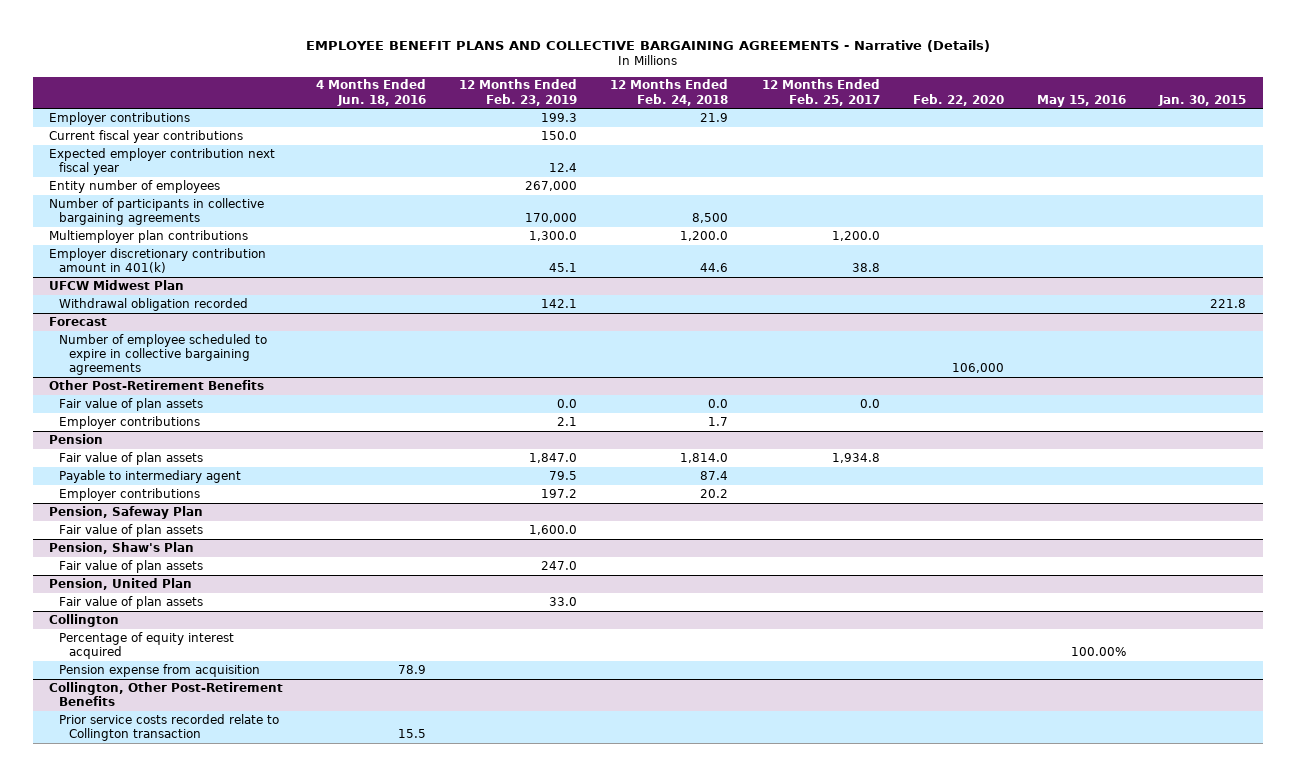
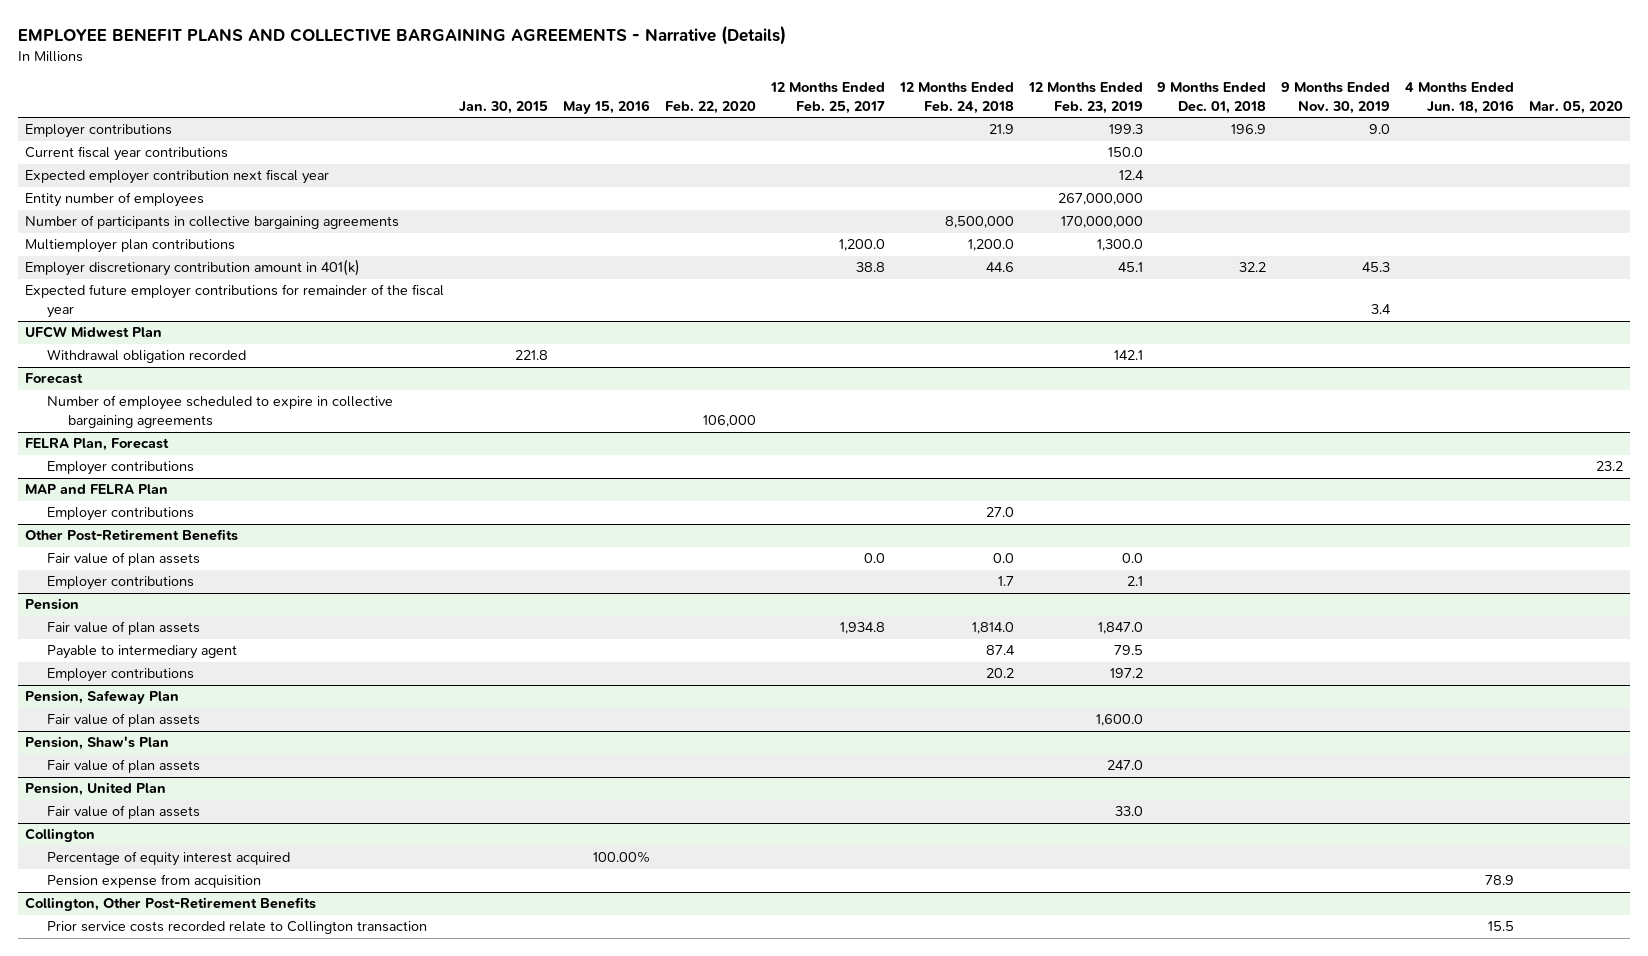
- | 4 Months Ended Jun. 18, 2016 | 12 Months Ended Feb. 23, 2019 | 12 Months Ended Feb. 24, 2018 | 12 Months Ended Feb. 25, 2017 | Feb. 22, 2020 | May 15, 2016 | Jan. 30, 2015
+ | Jan. 30, 2015 | May 15, 2016 | Feb. 22, 2020 | 12 Months Ended Feb. 25, 2017 | 12 Months Ended Feb. 24, 2018 | 12 Months Ended Feb. 23, 2019 | 9 Months Ended Dec. 01, 2018 | 9 Months Ended Nov. 30, 2019 | 4 Months Ended Jun. 18, 2016 | Mar. 05, 2020
- Entity number of employees | | 267,000 | | | | |
- Number of participants in collective bargaining agreements | | 170,000 | 8,500 | | | |
+ Entity number of employees | | | | | | 267,000,000 | | | |
+ Number of participants in collective bargaining agreements | | | | | 8,500,000 | 170,000,000 | | | |
+ Expected future employer contributions for remainder of the fiscal year | | | | | | | | 3.4 | |
+ FELRA Plan, Forecast
+ Employer contributions | | | | | | | | | | 23.2
+ MAP and FELRA Plan
+ Employer contributions | | | | | 27.0 | | | | |

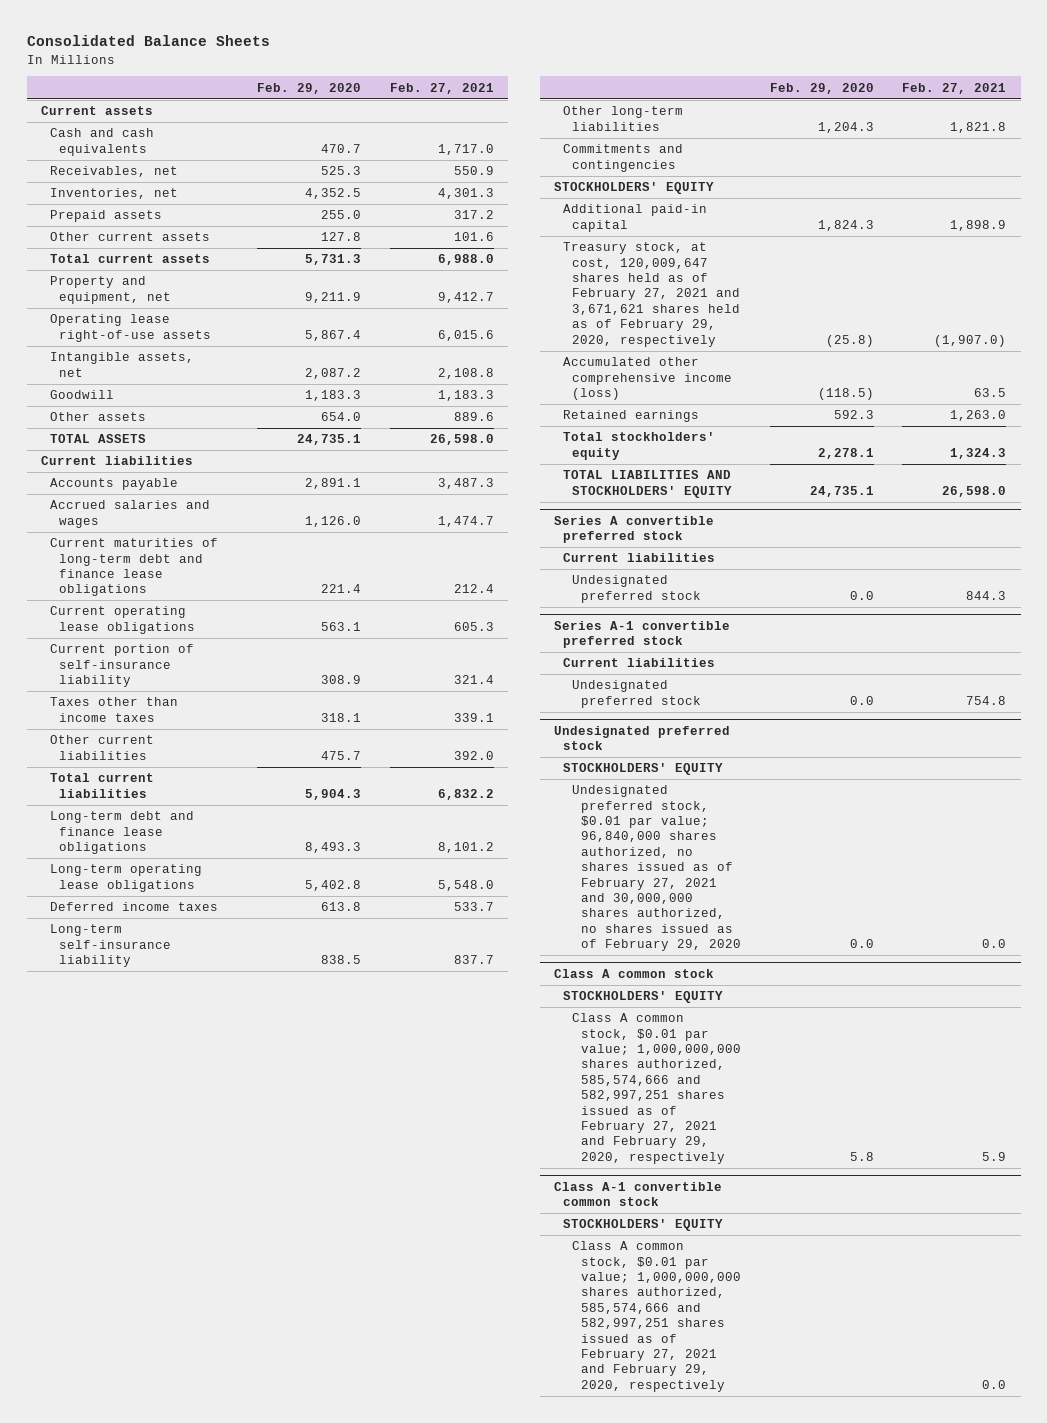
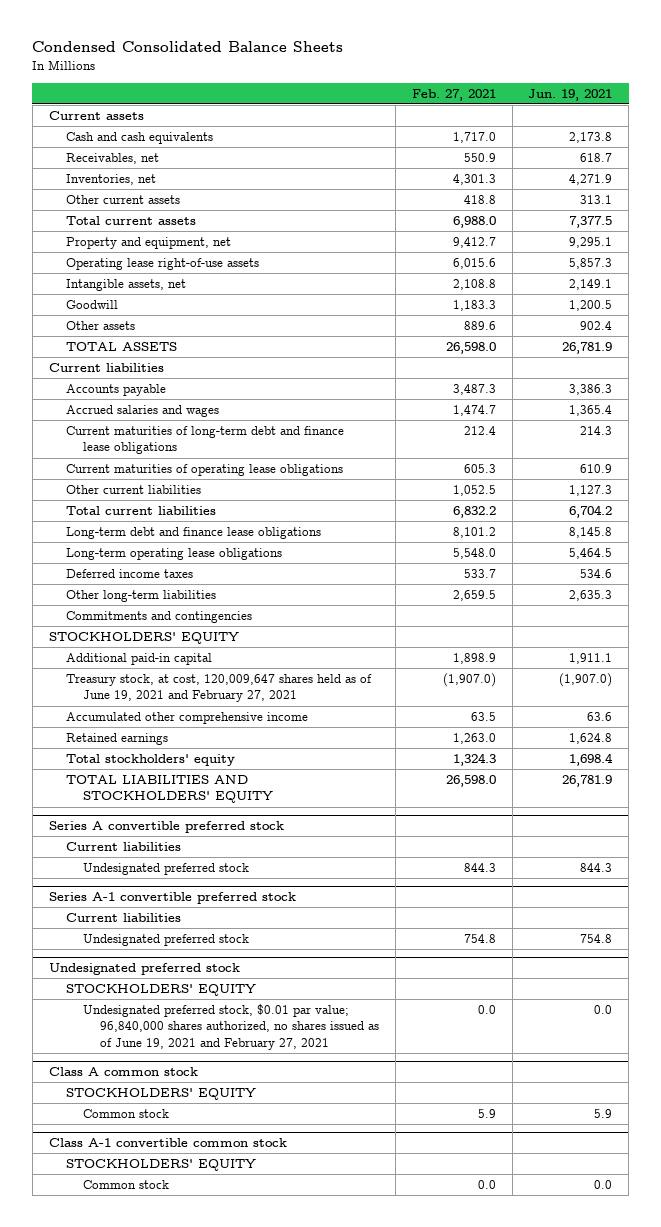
- Consolidated Balance Sheets
+ Condensed Consolidated Balance Sheets
- | Feb. 29, 2020 | Feb. 27, 2021
+ | Feb. 27, 2021 | Jun. 19, 2021
- Prepaid assets | 255.0 | 317.2
- Other current assets | 127.8 | 101.6
+ Other current assets | 418.8 | 313.1
- Current operating lease obligations | 563.1 | 605.3
- Current portion of self-insurance liability | 308.9 | 321.4
- Taxes other than income taxes | 318.1 | 339.1
- Other current liabilities | 475.7 | 392.0
+ Current maturities of operating lease obligations | 605.3 | 610.9
+ Other current liabilities | 1,052.5 | 1,127.3
- Long-term self-insurance liability | 838.5 | 837.7
- Other long-term liabilities | 1,204.3 | 1,821.8
+ Other long-term liabilities | 2,659.5 | 2,635.3
- Treasury stock, at cost, 120,009,647 shares held as of February 27, 2021 and 3,671,621 shares held as of February 29, 2020, respectively | (25.8) | (1,907.0)
- Accumulated other comprehensive income (loss) | (118.5) | 63.5
+ Treasury stock, at cost, 120,009,647 shares held as of June 19, 2021 and February 27, 2021 | (1,907.0) | (1,907.0)
+ Accumulated other comprehensive income | 63.5 | 63.6
@ Undesignated preferred stock
- Undesignated preferred stock, $0.01 par value; 96,840,000 shares authorized, no shares issued as of February 27, 2021 and 30,000,000 shares authorized, no shares issued as of February 29, 2020 | 0.0 | 0.0
+ Undesignated preferred stock, $0.01 par value; 96,840,000 shares authorized, no shares issued as of June 19, 2021 and February 27, 2021 | 0.0 | 0.0
@ Class A common stock
- Class A common stock, $0.01 par value; 1,000,000,000 shares authorized, 585,574,666 and 582,997,251 shares issued as of February 27, 2021 and February 29, 2020, respectively | 5.8 | 5.9
+ Common stock | 5.9 | 5.9
@ Class A-1 convertible common stock
- Class A common stock, $0.01 par value; 1,000,000,000 shares authorized, 585,574,666 and 582,997,251 shares issued as of February 27, 2021 and February 29, 2020, respectively | | 0.0
+ Common stock | 0.0 | 0.0

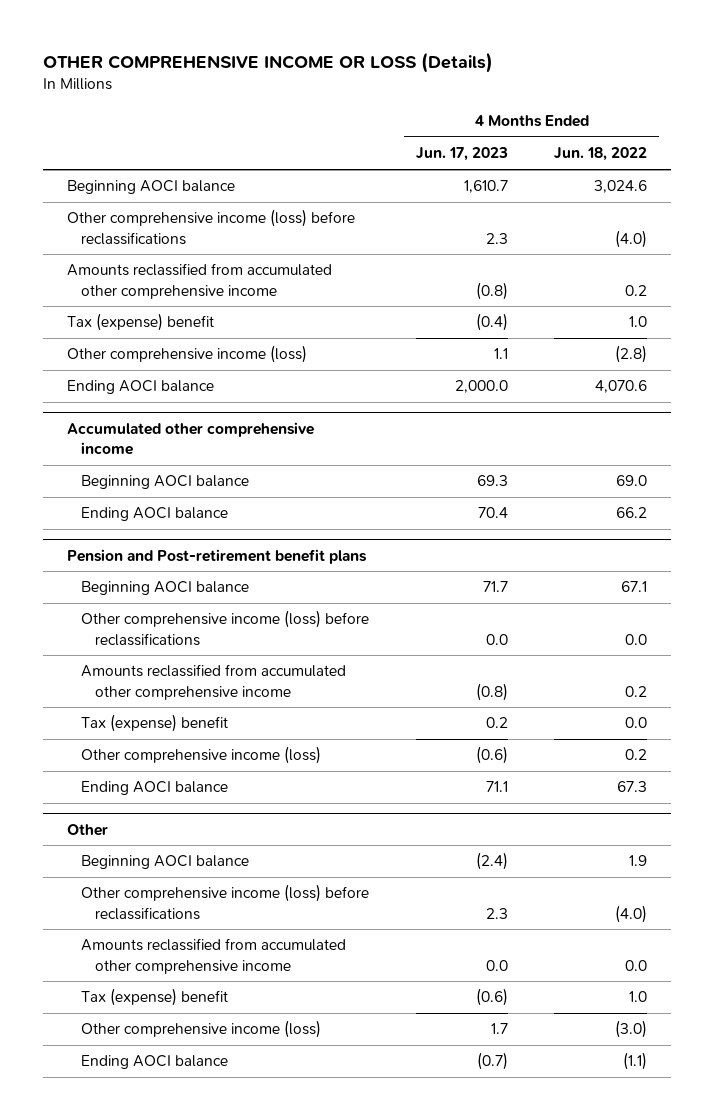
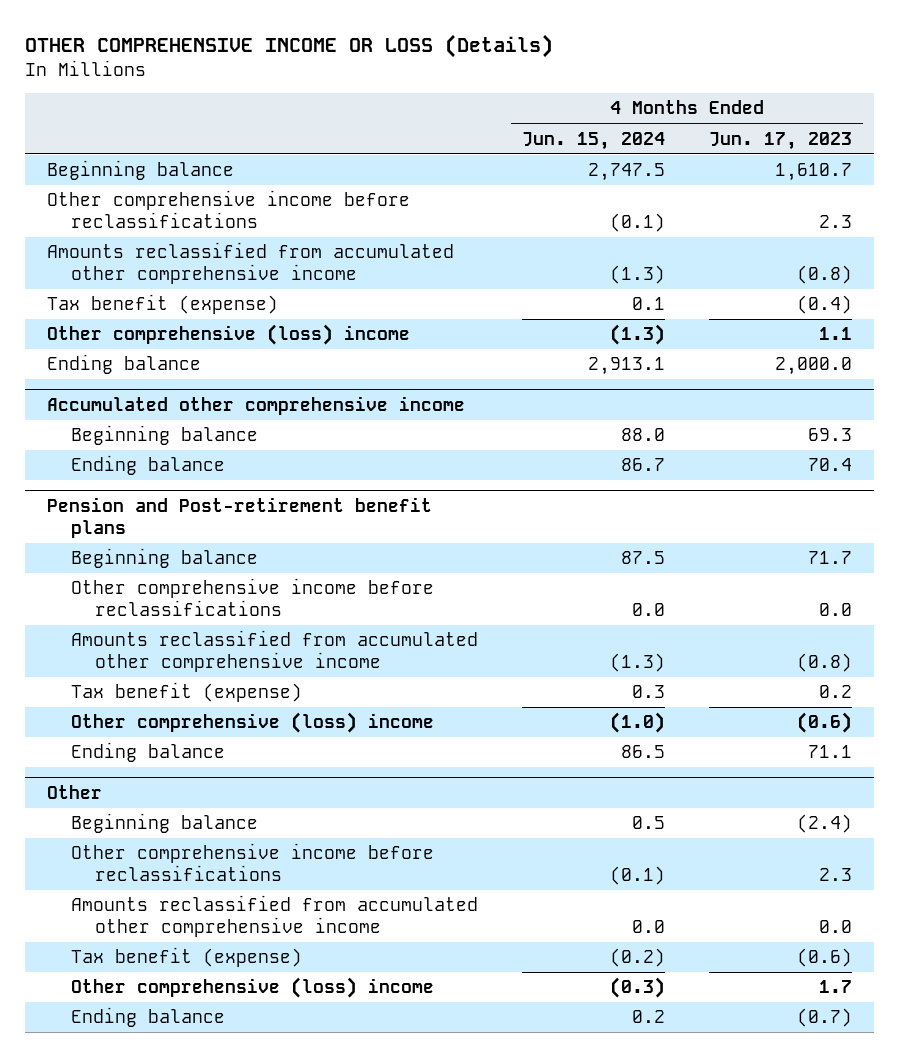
- | 4 Months Ended Jun. 17, 2023 | 4 Months Ended Jun. 18, 2022
+ | 4 Months Ended Jun. 15, 2024 | 4 Months Ended Jun. 17, 2023
- Beginning AOCI balance | 1,610.7 | 3,024.6
- Other comprehensive income (loss) before reclassifications | 2.3 | (4.0)
+ Beginning balance | 2,747.5 | 1,610.7
+ Other comprehensive income before reclassifications | (0.1) | 2.3
- Tax (expense) benefit | (0.4) | 1.0
- Other comprehensive income (loss) | 1.1 | (2.8)
- Ending AOCI balance | 2,000.0 | 4,070.6
+ Tax benefit (expense) | 0.1 | (0.4)
+ Other comprehensive (loss) income | (1.3) | 1.1
+ Ending balance | 2,913.1 | 2,000.0
@ Accumulated other comprehensive income
- Beginning AOCI balance | 69.3 | 69.0
- Ending AOCI balance | 70.4 | 66.2
+ Beginning balance | 88.0 | 69.3
+ Ending balance | 86.7 | 70.4
@ Pension and Post-retirement benefit plans
- Beginning AOCI balance | 71.7 | 67.1
- Other comprehensive income (loss) before reclassifications | 0.0 | 0.0
+ Beginning balance | 87.5 | 71.7
+ Other comprehensive income before reclassifications | 0.0 | 0.0
- Tax (expense) benefit | 0.2 | 0.0
- Other comprehensive income (loss) | (0.6) | 0.2
- Ending AOCI balance | 71.1 | 67.3
+ Tax benefit (expense) | 0.3 | 0.2
+ Other comprehensive (loss) income | (1.0) | (0.6)
+ Ending balance | 86.5 | 71.1
@ Other
- Beginning AOCI balance | (2.4) | 1.9
- Other comprehensive income (loss) before reclassifications | 2.3 | (4.0)
+ Beginning balance | 0.5 | (2.4)
+ Other comprehensive income before reclassifications | (0.1) | 2.3
- Tax (expense) benefit | (0.6) | 1.0
- Other comprehensive income (loss) | 1.7 | (3.0)
- Ending AOCI balance | (0.7) | (1.1)
+ Tax benefit (expense) | (0.2) | (0.6)
+ Other comprehensive (loss) income | (0.3) | 1.7
+ Ending balance | 0.2 | (0.7)

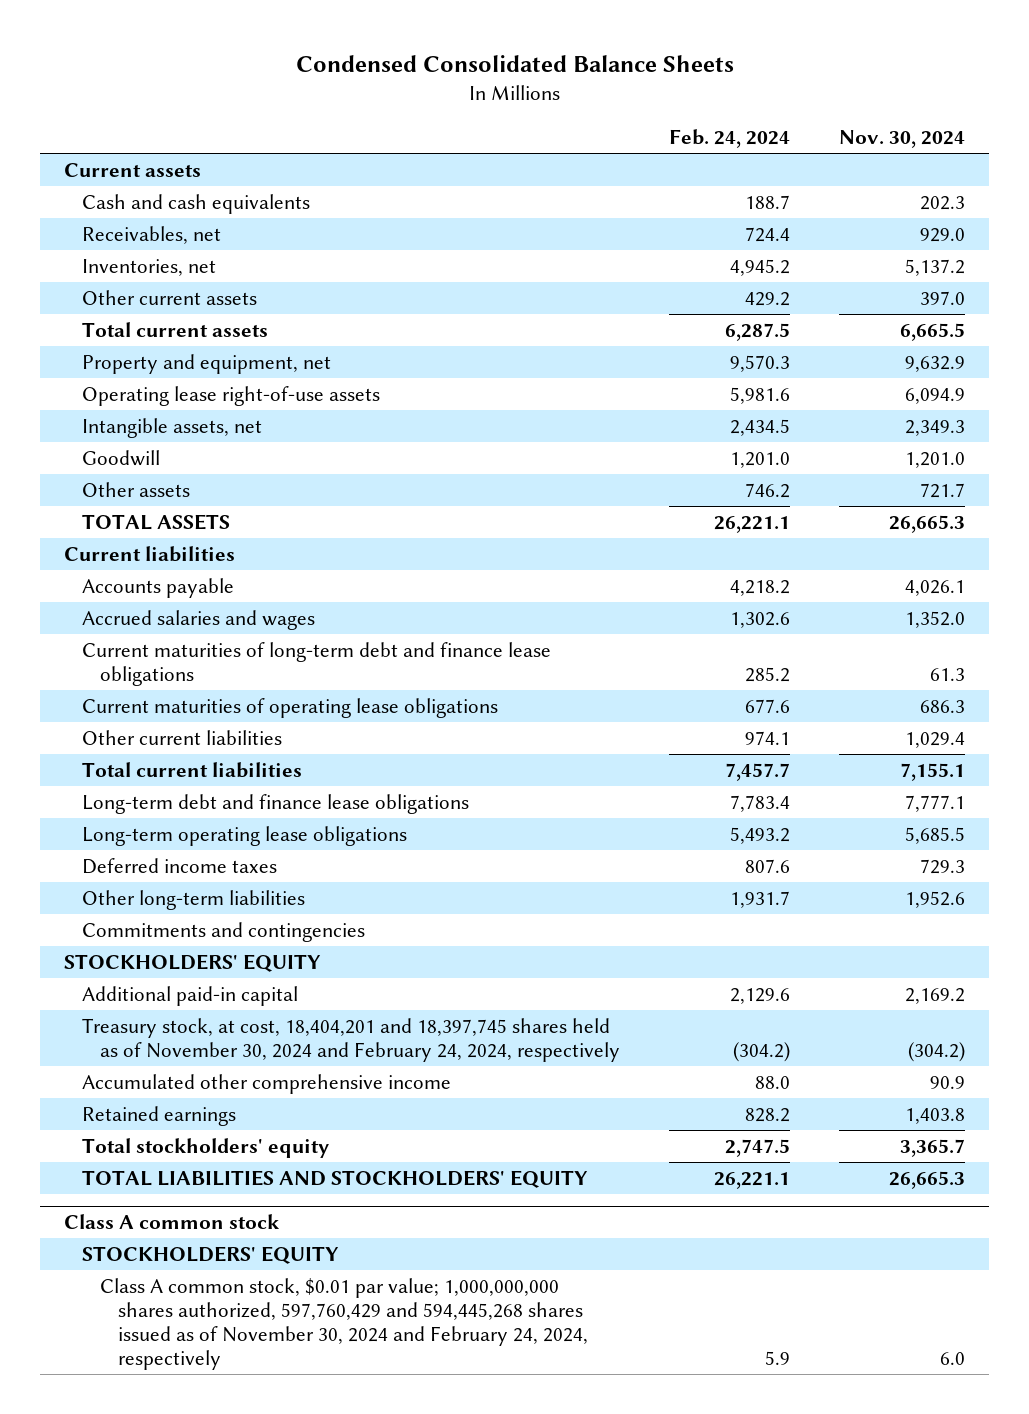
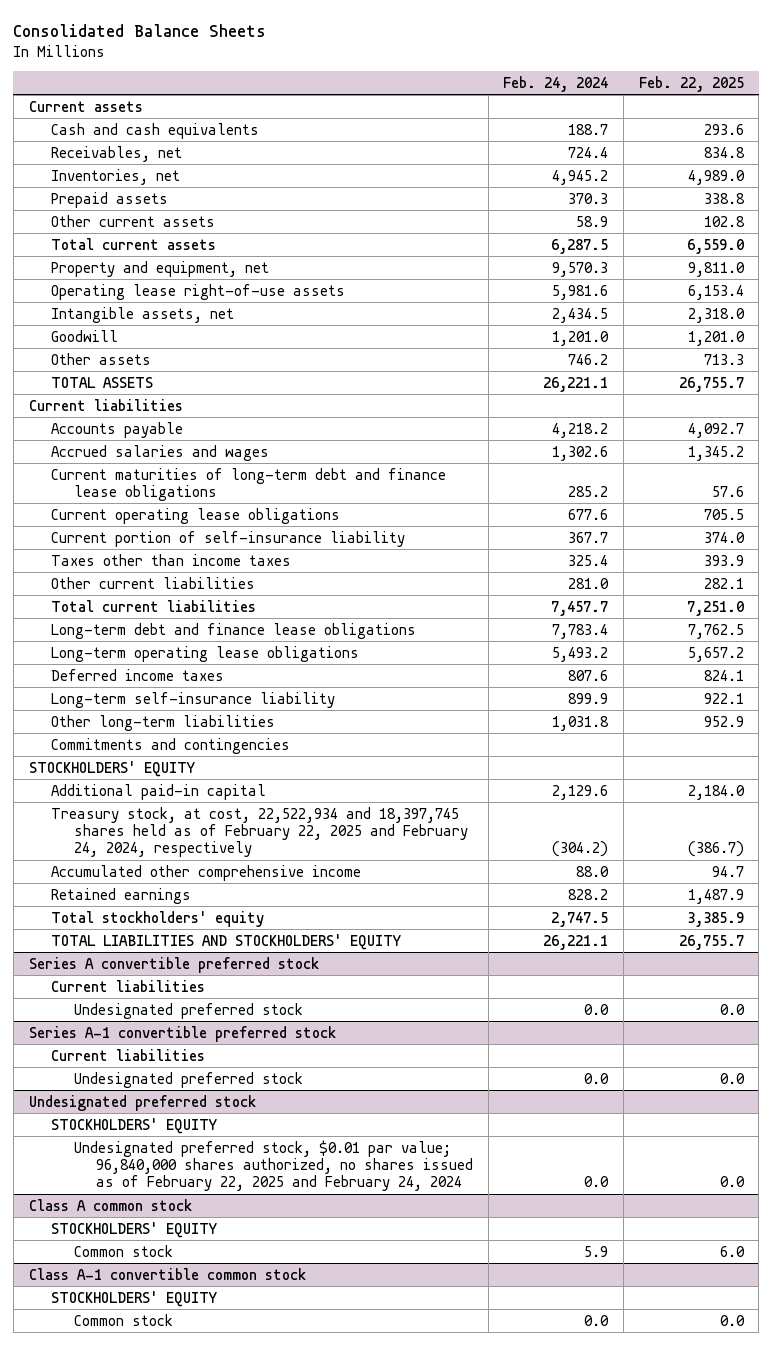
- Condensed Consolidated Balance Sheets
+ Consolidated Balance Sheets
- | Feb. 24, 2024 | Nov. 30, 2024
+ | Feb. 24, 2024 | Feb. 22, 2025
- Other current assets | 429.2 | 397.0
+ Prepaid assets | 370.3 | 338.8
+ Other current assets | 58.9 | 102.8
- Current maturities of operating lease obligations | 677.6 | 686.3
- Other current liabilities | 974.1 | 1,029.4
+ Current operating lease obligations | 677.6 | 705.5
+ Current portion of self-insurance liability | 367.7 | 374.0
+ Taxes other than income taxes | 325.4 | 393.9
+ Other current liabilities | 281.0 | 282.1
- Other long-term liabilities | 1,931.7 | 1,952.6
+ Long-term self-insurance liability | 899.9 | 922.1
+ Other long-term liabilities | 1,031.8 | 952.9
- Treasury stock, at cost, 18,404,201 and 18,397,745 shares held as of November 30, 2024 and February 24, 2024, respectively | (304.2) | (304.2)
+ Treasury stock, at cost, 22,522,934 and 18,397,745 shares held as of February 22, 2025 and February 24, 2024, respectively | (304.2) | (386.7)
+ Series A convertible preferred stock
+ Current liabilities
+ Undesignated preferred stock | 0.0 | 0.0
+ Series A-1 convertible preferred stock
+ Current liabilities
+ Undesignated preferred stock | 0.0 | 0.0
+ Undesignated preferred stock
+ STOCKHOLDERS' EQUITY
+ Undesignated preferred stock, $0.01 par value; 96,840,000 shares authorized, no shares issued as of February 22, 2025 and February 24, 2024 | 0.0 | 0.0
@ Class A common stock
- Class A common stock, $0.01 par value; 1,000,000,000 shares authorized, 597,760,429 and 594,445,268 shares issued as of November 30, 2024 and February 24, 2024, respectively | 5.9 | 6.0
+ Common stock | 5.9 | 6.0
+ Class A-1 convertible common stock
+ STOCKHOLDERS' EQUITY
+ Common stock | 0.0 | 0.0

